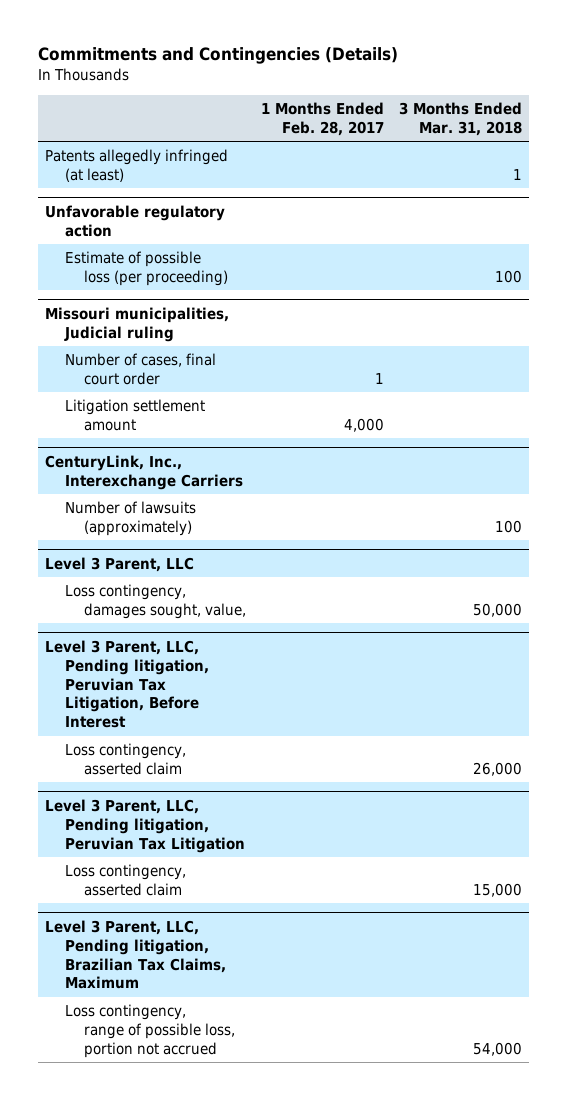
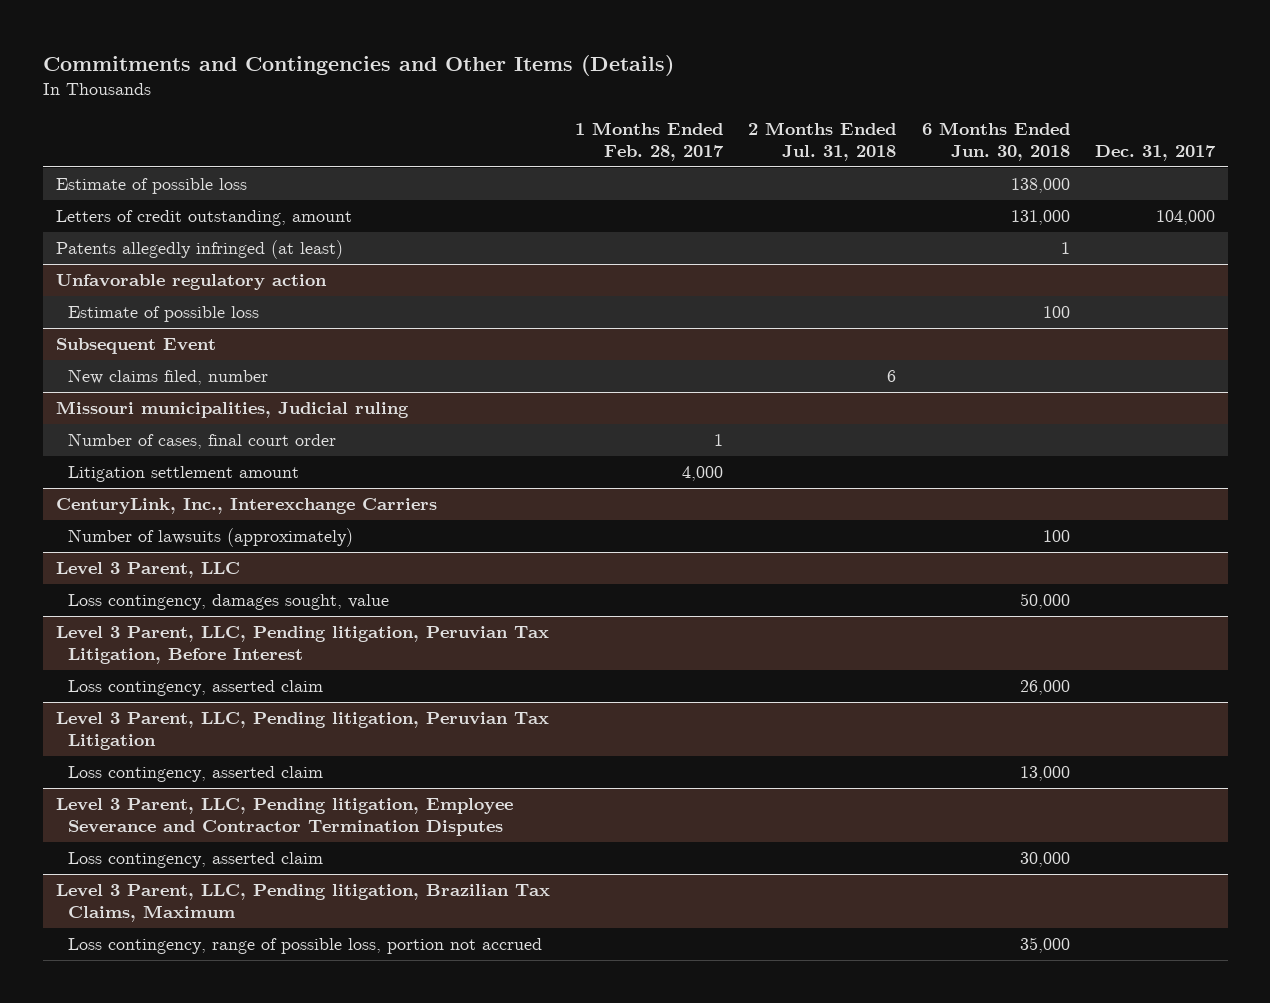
- Commitments and Contingencies (Details)
+ Commitments and Contingencies and Other Items (Details)
- | 1 Months Ended Feb. 28, 2017 | 3 Months Ended Mar. 31, 2018
+ | 1 Months Ended Feb. 28, 2017 | 2 Months Ended Jul. 31, 2018 | 6 Months Ended Jun. 30, 2018 | Dec. 31, 2017
+ Estimate of possible loss | | | 138,000 |
+ Letters of credit outstanding, amount | | | 131,000 | 104,000
@ Unfavorable regulatory action
- Estimate of possible loss (per proceeding) | | 100
+ Estimate of possible loss | | | 100 |
+ Subsequent Event
+ New claims filed, number | | 6 | |
@ Level 3 Parent, LLC
- Loss contingency, damages sought, value, | | 50,000
+ Loss contingency, damages sought, value | | | 50,000 |
+ Level 3 Parent, LLC, Pending litigation, Employee Severance and Contractor Termination Disputes
+ Loss contingency, asserted claim | | | 30,000 |

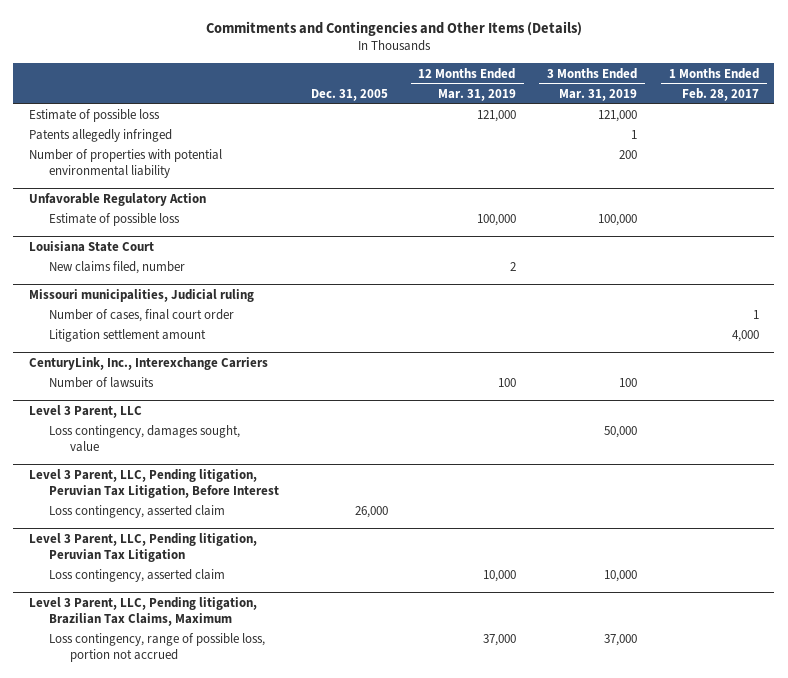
- | 1 Months Ended Feb. 28, 2017 | 2 Months Ended Jul. 31, 2018 | 6 Months Ended Jun. 30, 2018 | Dec. 31, 2017
+ | Dec. 31, 2005 | 12 Months Ended Mar. 31, 2019 | 3 Months Ended Mar. 31, 2019 | 1 Months Ended Feb. 28, 2017
- Letters of credit outstanding, amount | | | 131,000 | 104,000
- Patents allegedly infringed (at least) | | | 1 |
- Unfavorable regulatory action
+ Patents allegedly infringed | | | 1 |
+ Number of properties with potential environmental liability | | | 200 |
+ Unfavorable Regulatory Action
- Subsequent Event
- New claims filed, number | | 6 | |
+ Louisiana State Court
+ New claims filed, number | | 2 | |
@ CenturyLink, Inc., Interexchange Carriers
- Number of lawsuits (approximately) | | | 100 |
+ Number of lawsuits | | 100 | 100 |
- Level 3 Parent, LLC, Pending litigation, Employee Severance and Contractor Termination Disputes
- Loss contingency, asserted claim | | | 30,000 |

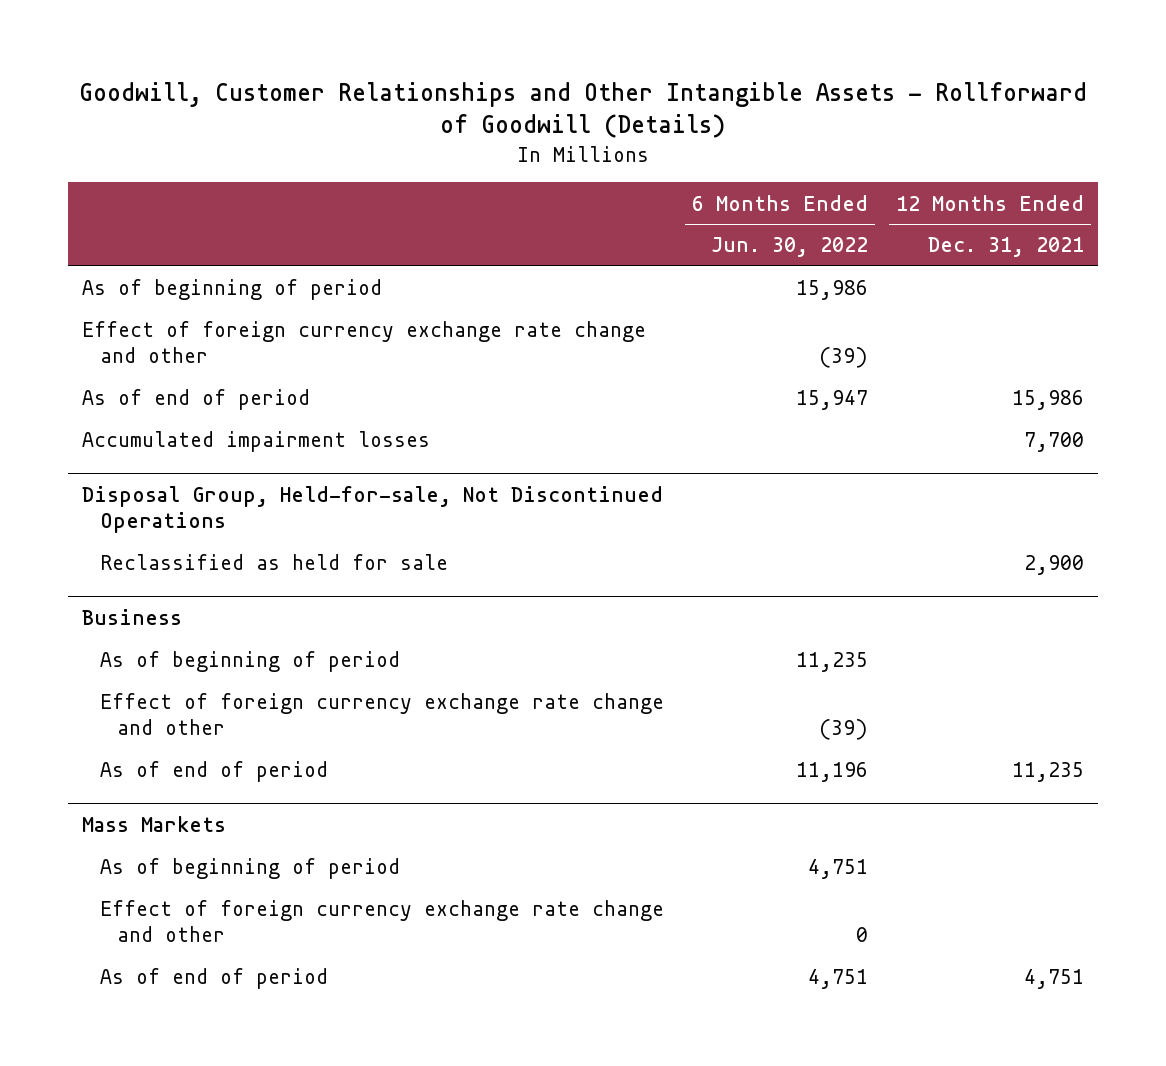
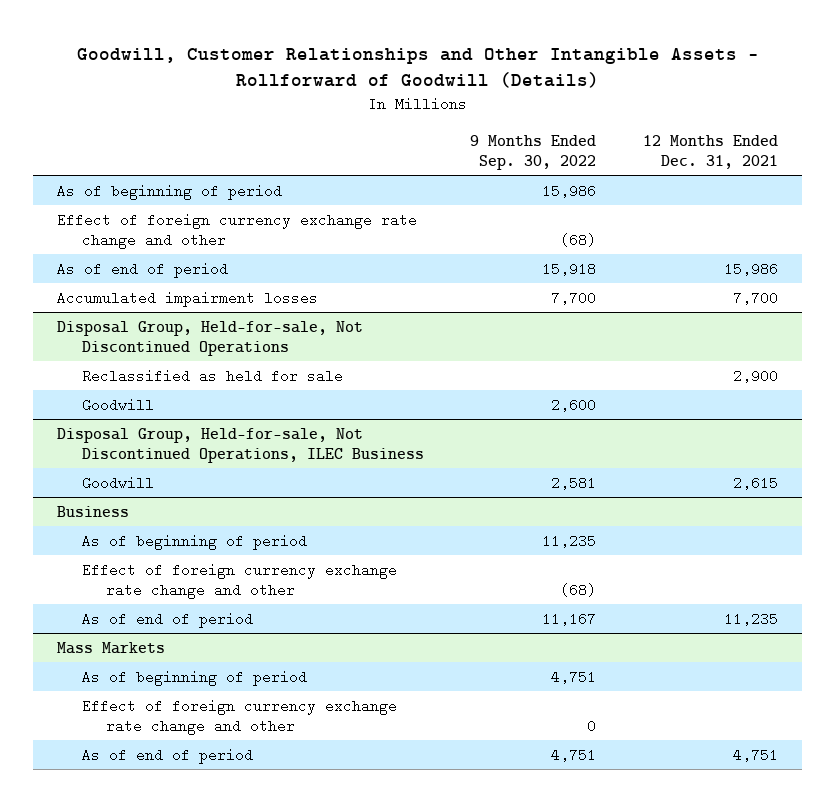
- | 6 Months Ended Jun. 30, 2022 | 12 Months Ended Dec. 31, 2021
+ | 9 Months Ended Sep. 30, 2022 | 12 Months Ended Dec. 31, 2021
@ Disposal Group, Held-for-sale, Not Discontinued Operations
+ Goodwill | 2,600 |
+ Disposal Group, Held-for-sale, Not Discontinued Operations, ILEC Business
+ Goodwill | 2,581 | 2,615

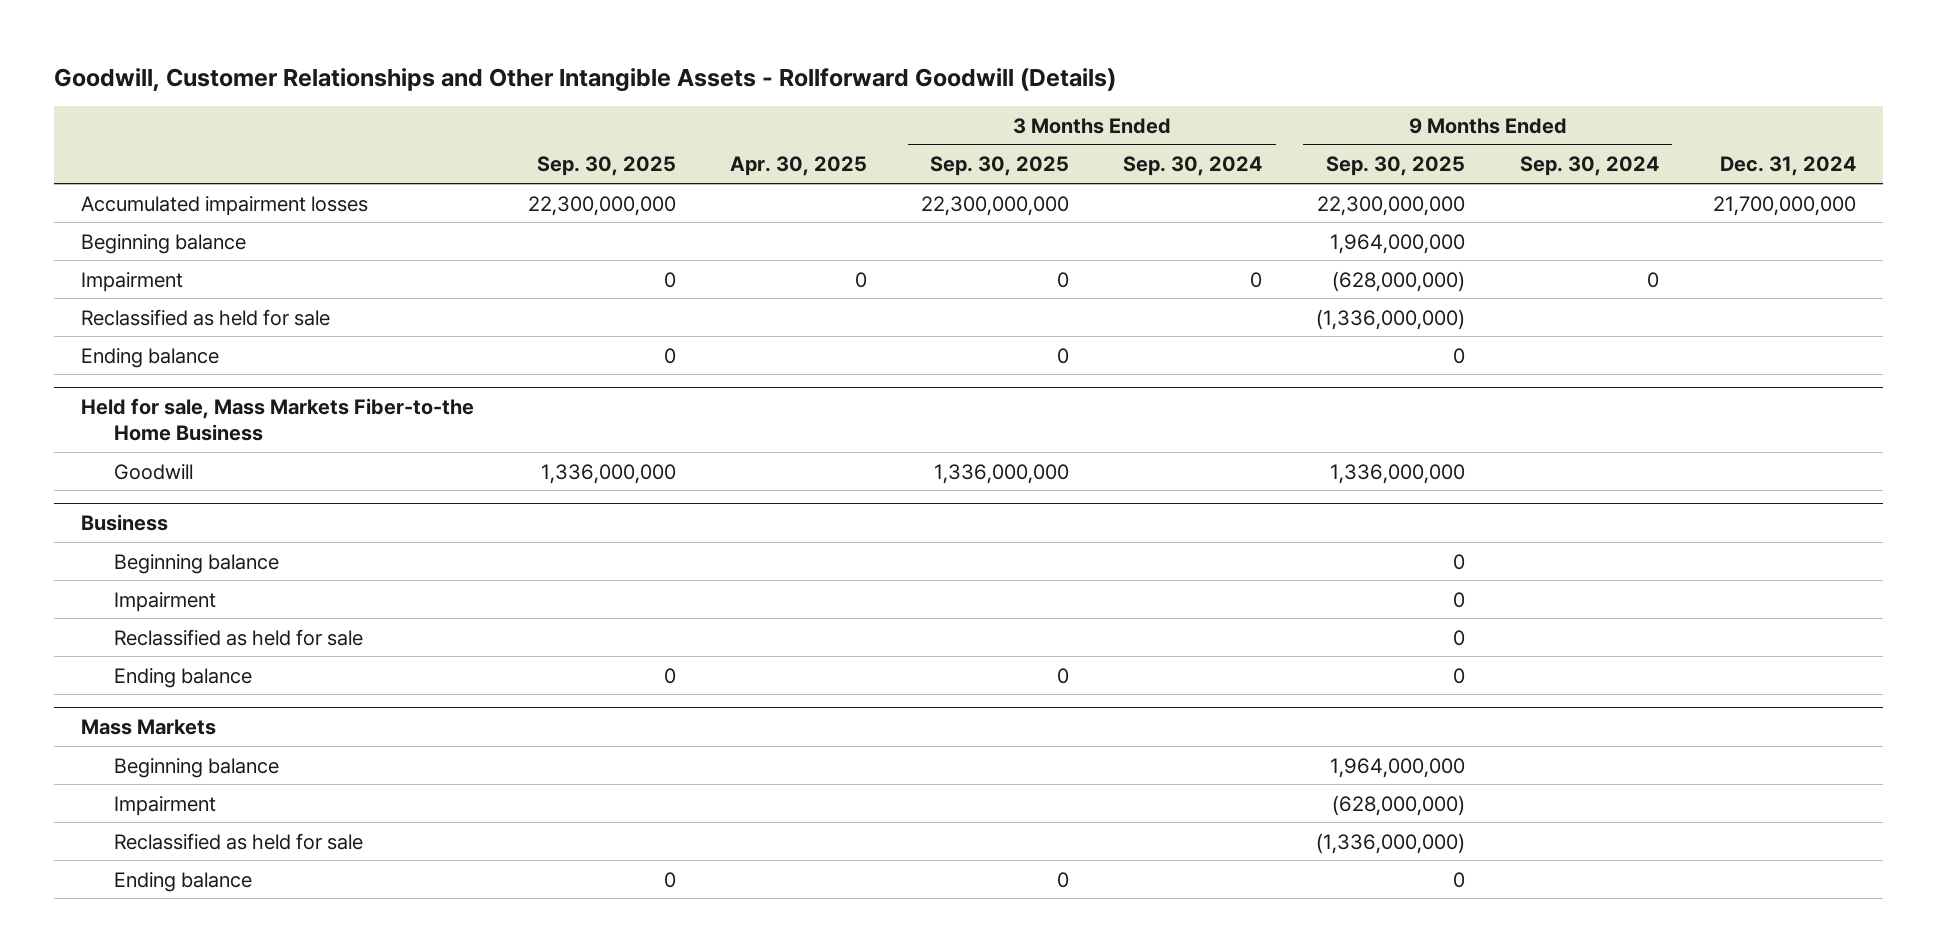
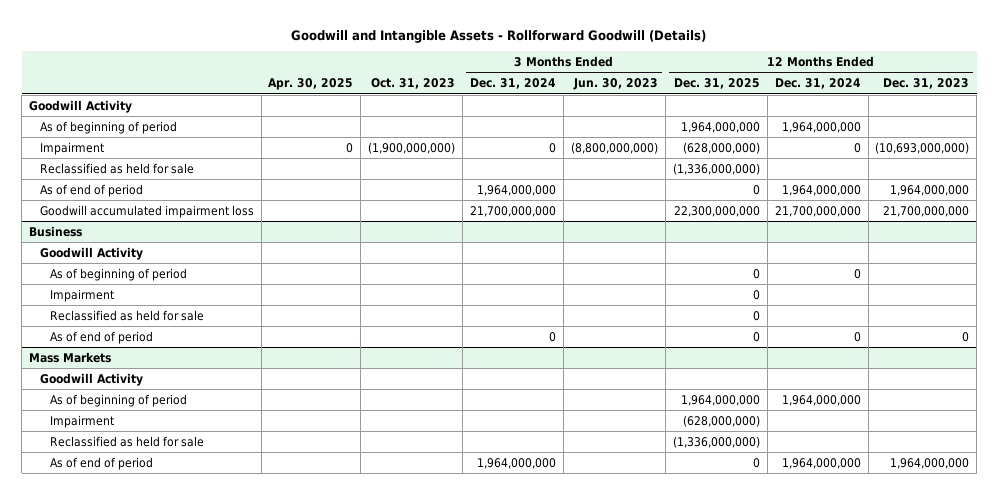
- Goodwill, Customer Relationships and Other Intangible Assets - Rollforward Goodwill (Details)
+ Goodwill and Intangible Assets - Rollforward Goodwill (Details)
- | Sep. 30, 2025 | Apr. 30, 2025 | 3 Months Ended Sep. 30, 2025 | 3 Months Ended Sep. 30, 2024 | 9 Months Ended Sep. 30, 2025 | 9 Months Ended Sep. 30, 2024 | Dec. 31, 2024
+ | Apr. 30, 2025 | Oct. 31, 2023 | 3 Months Ended Dec. 31, 2024 | 3 Months Ended Jun. 30, 2023 | 12 Months Ended Dec. 31, 2025 | 12 Months Ended Dec. 31, 2024 | 12 Months Ended Dec. 31, 2023
- Accumulated impairment losses | 22,300,000,000 | | 22,300,000,000 | | 22,300,000,000 | | 21,700,000,000
- Beginning balance | | | | | 1,964,000,000 | |
+ Goodwill Activity
+ As of beginning of period | | | | | 1,964,000,000 | 1,964,000,000 |
- Ending balance | 0 | | 0 | | 0 | |
- Held for sale, Mass Markets Fiber-to-the Home Business
- Goodwill | 1,336,000,000 | | 1,336,000,000 | | 1,336,000,000 | |
+ As of end of period | | | 1,964,000,000 | | 0 | 1,964,000,000 | 1,964,000,000
+ Goodwill accumulated impairment loss | | | 21,700,000,000 | | 22,300,000,000 | 21,700,000,000 | 21,700,000,000
@ Business
- Beginning balance | | | | | 0 | |
+ Goodwill Activity
+ As of beginning of period | | | | | 0 | 0 |
- Ending balance | 0 | | 0 | | 0 | |
+ As of end of period | | | 0 | | 0 | 0 | 0
@ Mass Markets
- Beginning balance | | | | | 1,964,000,000 | |
+ Goodwill Activity
+ As of beginning of period | | | | | 1,964,000,000 | 1,964,000,000 |
- Ending balance | 0 | | 0 | | 0 | |
+ As of end of period | | | 1,964,000,000 | | 0 | 1,964,000,000 | 1,964,000,000

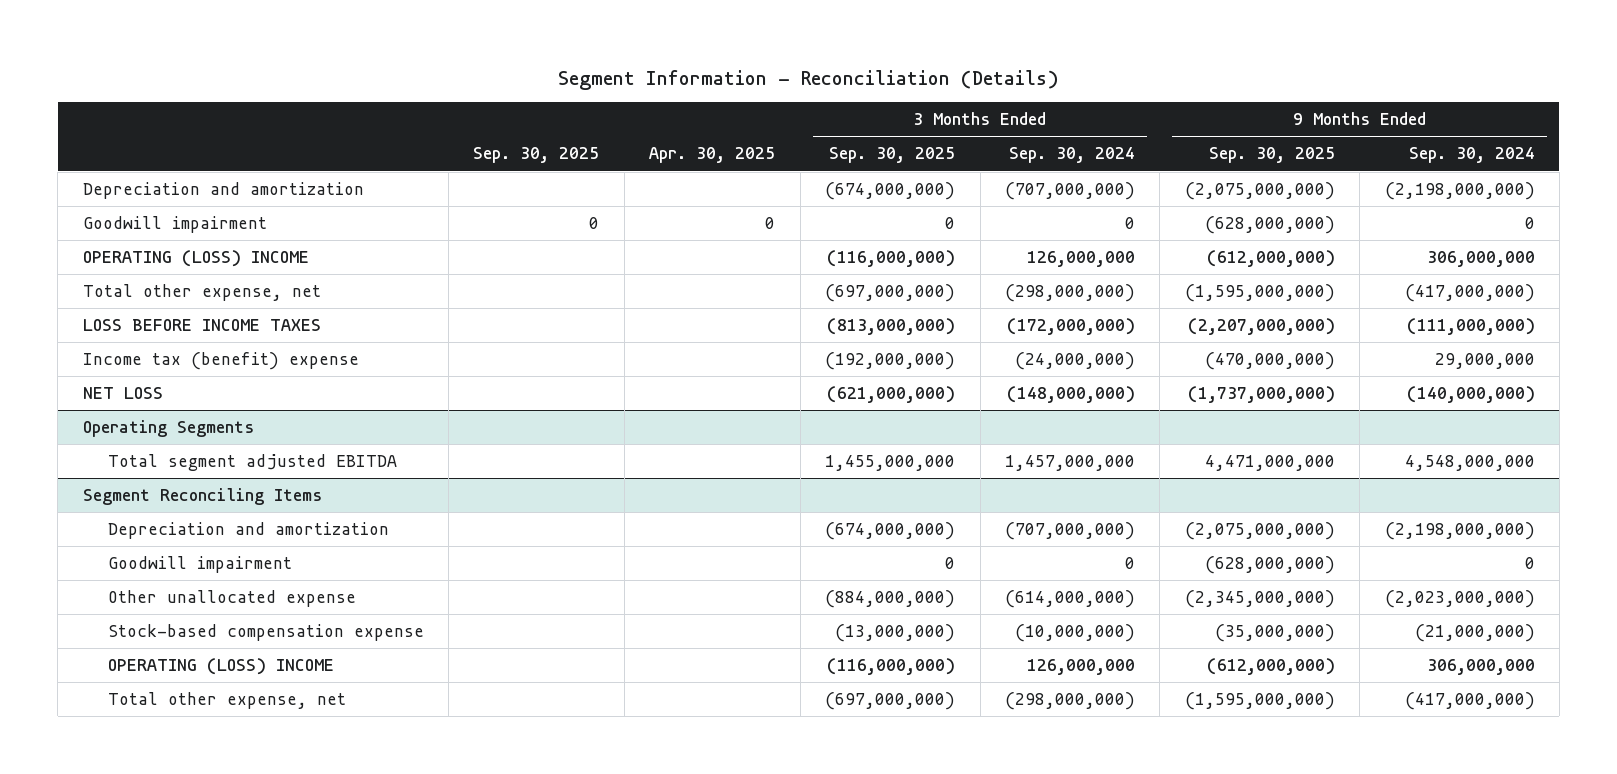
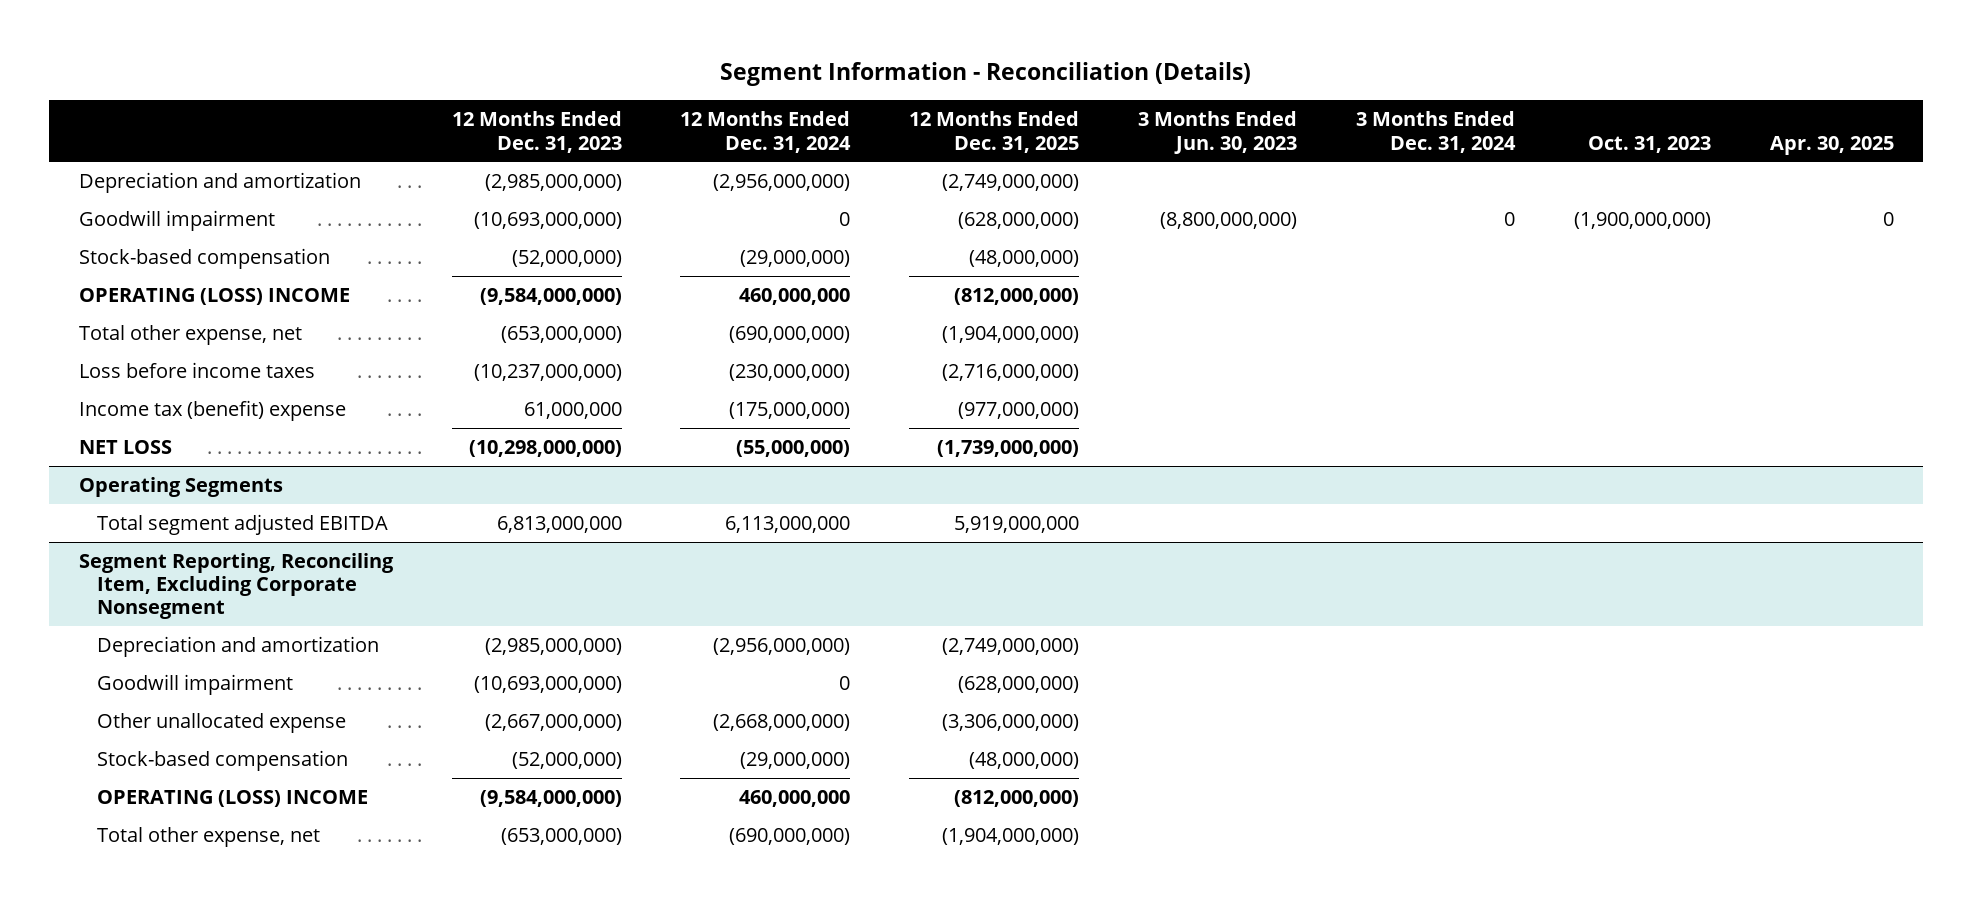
- | Sep. 30, 2025 | Apr. 30, 2025 | 3 Months Ended Sep. 30, 2025 | 3 Months Ended Sep. 30, 2024 | 9 Months Ended Sep. 30, 2025 | 9 Months Ended Sep. 30, 2024
+ | 12 Months Ended Dec. 31, 2023 | 12 Months Ended Dec. 31, 2024 | 12 Months Ended Dec. 31, 2025 | 3 Months Ended Jun. 30, 2023 | 3 Months Ended Dec. 31, 2024 | Oct. 31, 2023 | Apr. 30, 2025
+ Stock-based compensation | (52,000,000) | (29,000,000) | (48,000,000) | | | |
- LOSS BEFORE INCOME TAXES | | | (813,000,000) | (172,000,000) | (2,207,000,000) | (111,000,000)
+ Loss before income taxes | (10,237,000,000) | (230,000,000) | (2,716,000,000) | | | |
- Segment Reconciling Items
+ Segment Reporting, Reconciling Item, Excluding Corporate Nonsegment
- Stock-based compensation expense | | | (13,000,000) | (10,000,000) | (35,000,000) | (21,000,000)
+ Stock-based compensation | (52,000,000) | (29,000,000) | (48,000,000) | | | |

